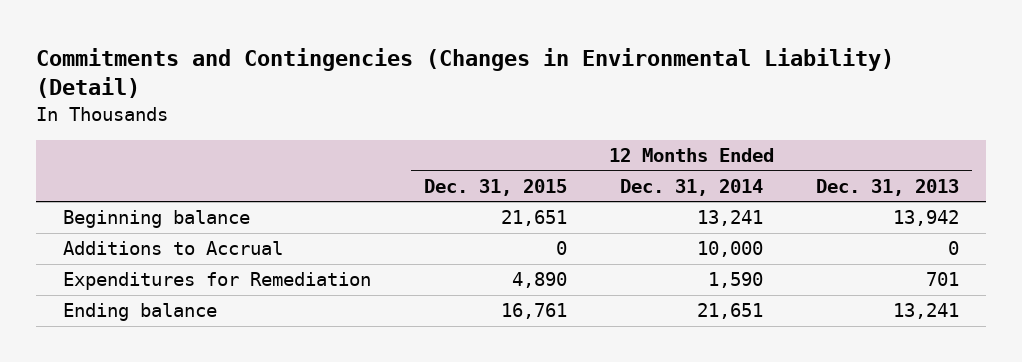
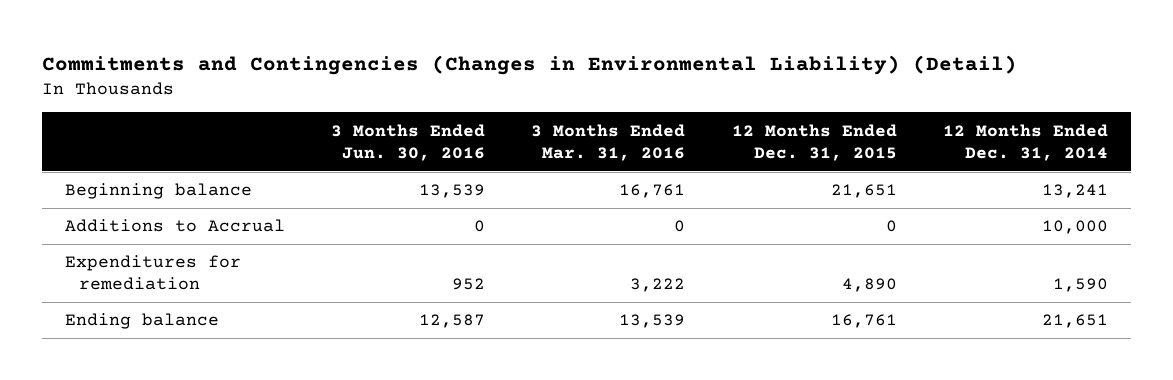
- | 12 Months Ended Dec. 31, 2015 | 12 Months Ended Dec. 31, 2014 | 12 Months Ended Dec. 31, 2013
+ | 3 Months Ended Jun. 30, 2016 | 3 Months Ended Mar. 31, 2016 | 12 Months Ended Dec. 31, 2015 | 12 Months Ended Dec. 31, 2014
- Expenditures for Remediation | 4,890 | 1,590 | 701
+ Expenditures for remediation | 952 | 3,222 | 4,890 | 1,590

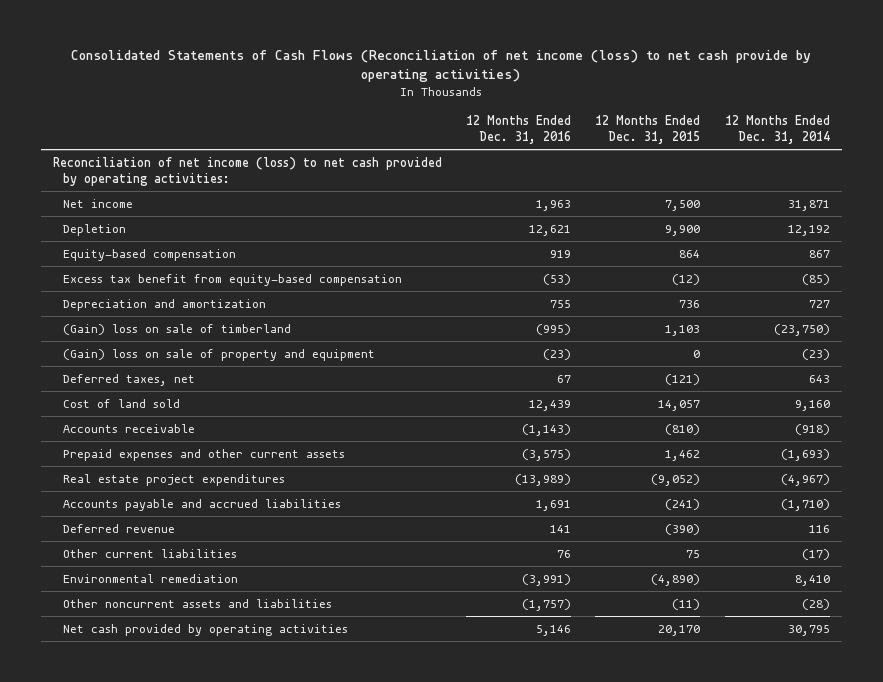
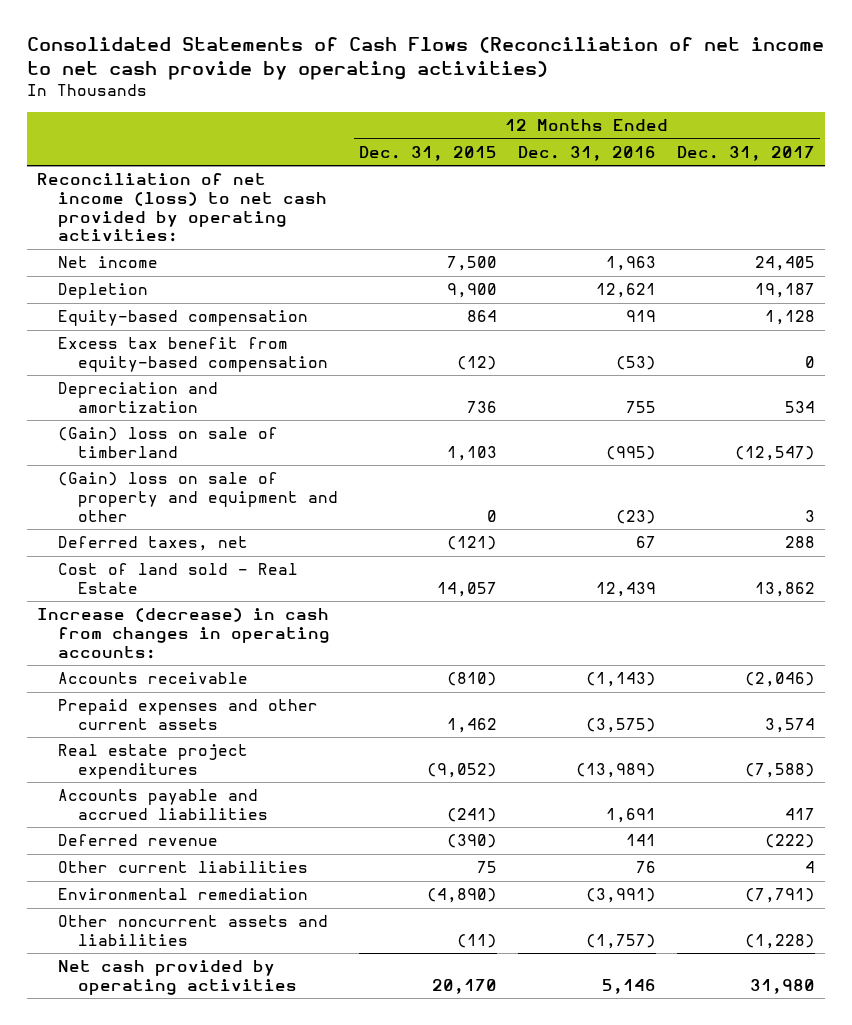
- Consolidated Statements of Cash Flows (Reconciliation of net income (loss) to net cash provide by operating activities)
+ Consolidated Statements of Cash Flows (Reconciliation of net income to net cash provide by operating activities)
- | 12 Months Ended Dec. 31, 2016 | 12 Months Ended Dec. 31, 2015 | 12 Months Ended Dec. 31, 2014
+ | 12 Months Ended Dec. 31, 2015 | 12 Months Ended Dec. 31, 2016 | 12 Months Ended Dec. 31, 2017
- (Gain) loss on sale of property and equipment | (23) | 0 | (23)
+ (Gain) loss on sale of property and equipment and other | 0 | (23) | 3
- Cost of land sold | 12,439 | 14,057 | 9,160
+ Cost of land sold - Real Estate | 14,057 | 12,439 | 13,862
+ Increase (decrease) in cash from changes in operating accounts:

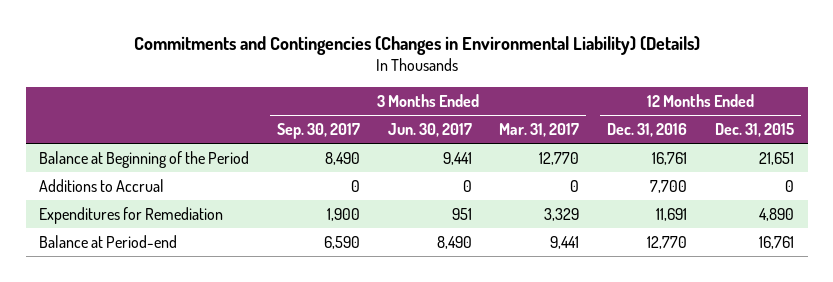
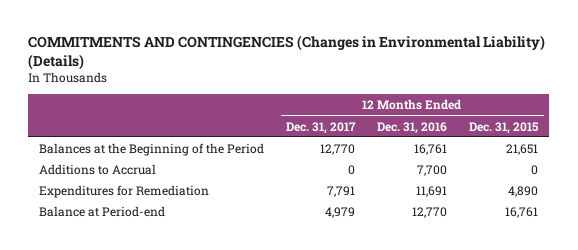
- Commitments and Contingencies (Changes in Environmental Liability) (Details)
+ COMMITMENTS AND CONTINGENCIES (Changes in Environmental Liability) (Details)
- | 3 Months Ended Sep. 30, 2017 | 3 Months Ended Jun. 30, 2017 | 3 Months Ended Mar. 31, 2017 | 12 Months Ended Dec. 31, 2016 | 12 Months Ended Dec. 31, 2015
+ | 12 Months Ended Dec. 31, 2017 | 12 Months Ended Dec. 31, 2016 | 12 Months Ended Dec. 31, 2015
- Balance at Beginning of the Period | 8,490 | 9,441 | 12,770 | 16,761 | 21,651
+ Balances at the Beginning of the Period | 12,770 | 16,761 | 21,651

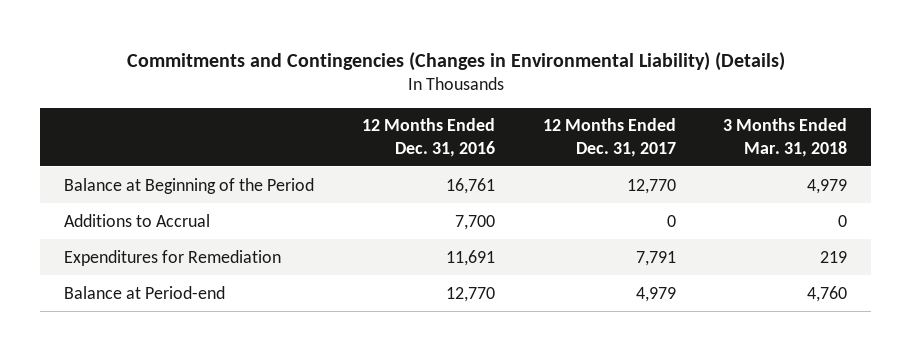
- COMMITMENTS AND CONTINGENCIES (Changes in Environmental Liability) (Details)
+ Commitments and Contingencies (Changes in Environmental Liability) (Details)
- | 12 Months Ended Dec. 31, 2017 | 12 Months Ended Dec. 31, 2016 | 12 Months Ended Dec. 31, 2015
+ | 12 Months Ended Dec. 31, 2016 | 12 Months Ended Dec. 31, 2017 | 3 Months Ended Mar. 31, 2018
- Balances at the Beginning of the Period | 12,770 | 16,761 | 21,651
+ Balance at Beginning of the Period | 16,761 | 12,770 | 4,979

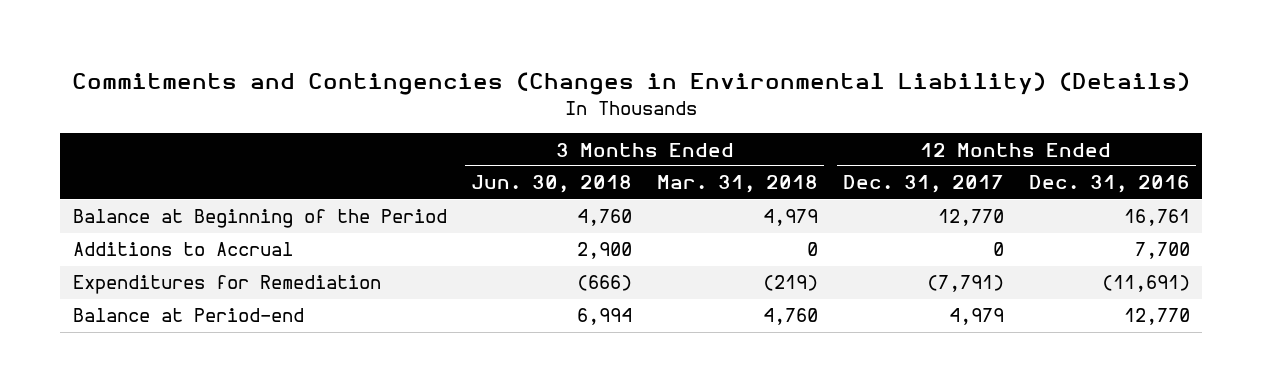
- | 12 Months Ended Dec. 31, 2016 | 12 Months Ended Dec. 31, 2017 | 3 Months Ended Mar. 31, 2018
+ | 3 Months Ended Jun. 30, 2018 | 3 Months Ended Mar. 31, 2018 | 12 Months Ended Dec. 31, 2017 | 12 Months Ended Dec. 31, 2016
- Expenditures for Remediation | 11,691 | 7,791 | 219
+ Expenditures for Remediation | (666) | (219) | (7,791) | (11,691)

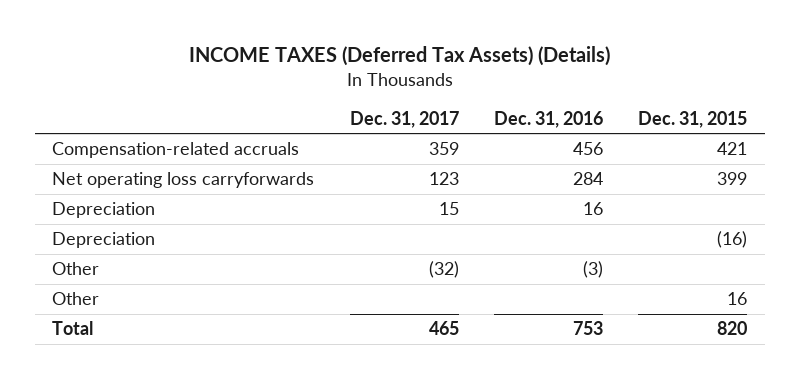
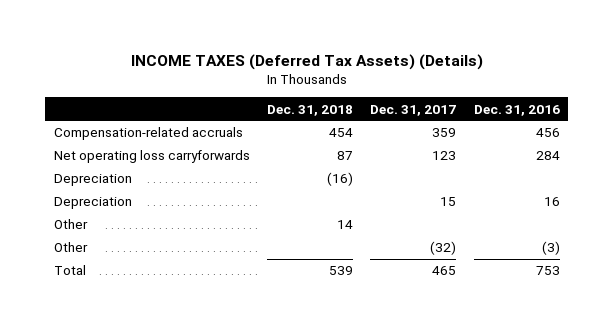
- | Dec. 31, 2017 | Dec. 31, 2016 | Dec. 31, 2015
+ | Dec. 31, 2018 | Dec. 31, 2017 | Dec. 31, 2016
moved down: Depreciation | | 15 | 16
moved down: Other | | (32) | (3)

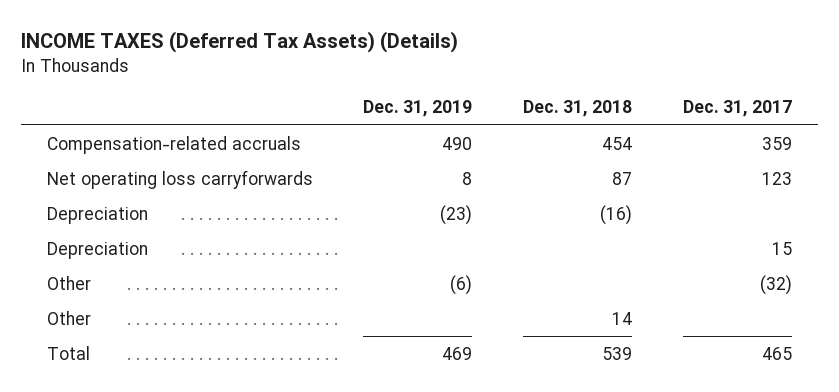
- | Dec. 31, 2018 | Dec. 31, 2017 | Dec. 31, 2016
+ | Dec. 31, 2019 | Dec. 31, 2018 | Dec. 31, 2017
moved down: Other | | 14 |

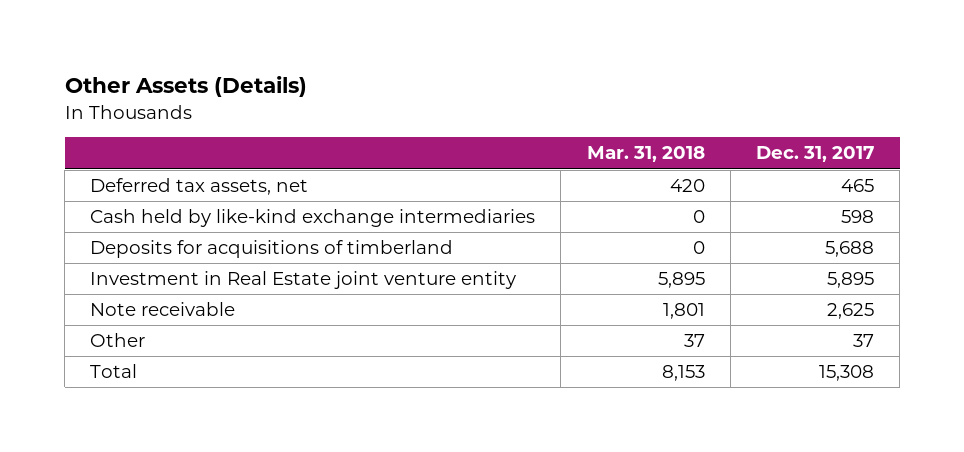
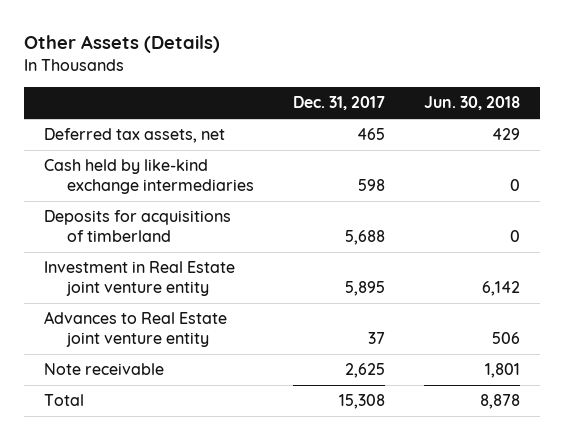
- | Mar. 31, 2018 | Dec. 31, 2017
+ | Dec. 31, 2017 | Jun. 30, 2018
+ Advances to Real Estate joint venture entity | 37 | 506
- Other | 37 | 37

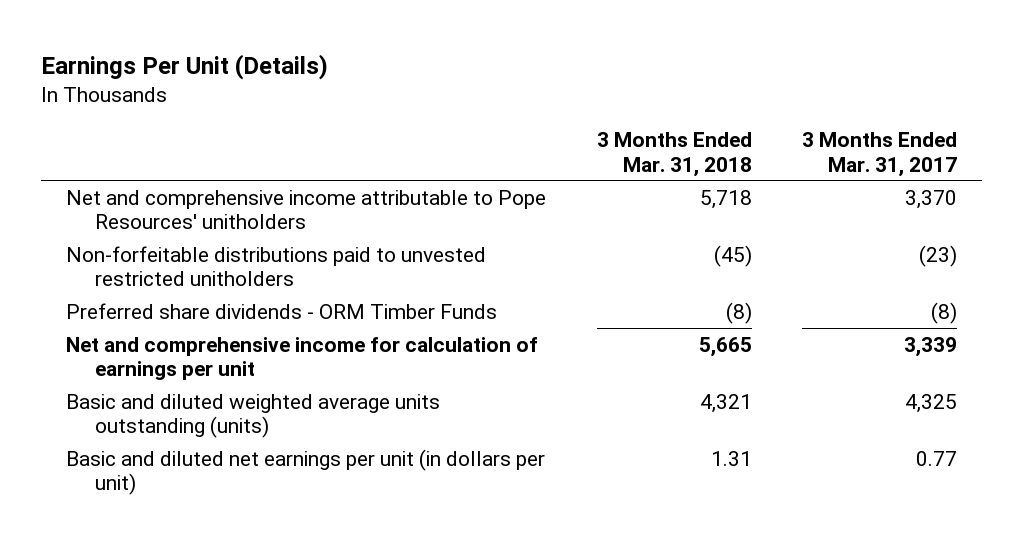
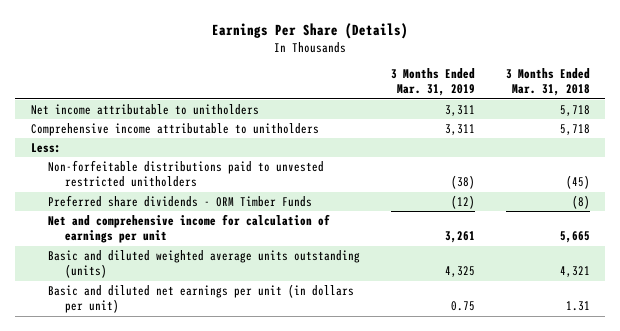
- Earnings Per Unit (Details)
+ Earnings Per Share (Details)
- | 3 Months Ended Mar. 31, 2018 | 3 Months Ended Mar. 31, 2017
+ | 3 Months Ended Mar. 31, 2019 | 3 Months Ended Mar. 31, 2018
- Net and comprehensive income attributable to Pope Resources' unitholders | 5,718 | 3,370
+ Net income attributable to unitholders | 3,311 | 5,718
+ Comprehensive income attributable to unitholders | 3,311 | 5,718
+ Less:

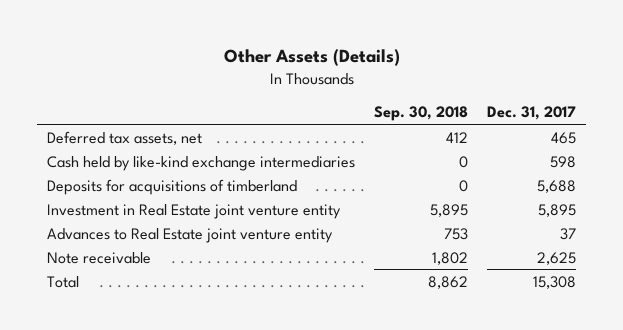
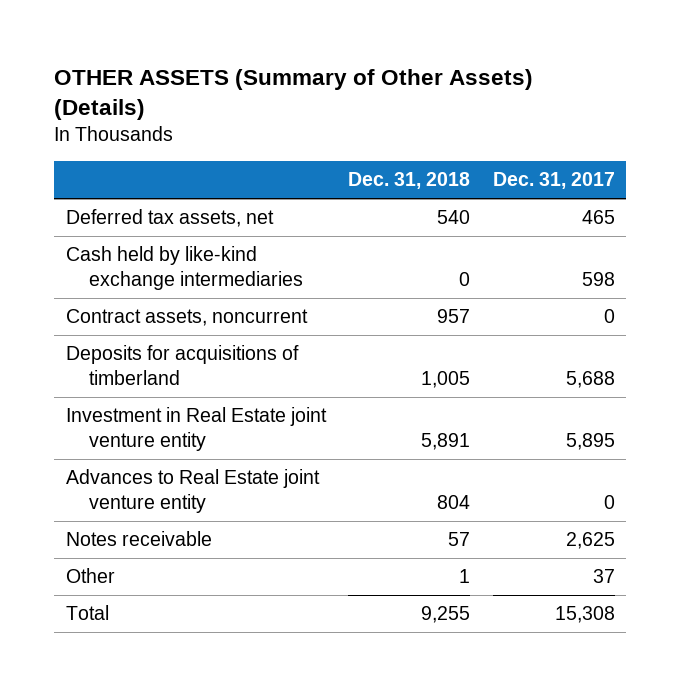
- Other Assets (Details)
+ OTHER ASSETS (Summary of Other Assets) (Details)
- | Sep. 30, 2018 | Dec. 31, 2017
+ | Dec. 31, 2018 | Dec. 31, 2017
+ Contract assets, noncurrent | 957 | 0
- Advances to Real Estate joint venture entity | 753 | 37
- Note receivable | 1,802 | 2,625
+ Advances to Real Estate joint venture entity | 804 | 0
+ Notes receivable | 57 | 2,625
+ Other | 1 | 37

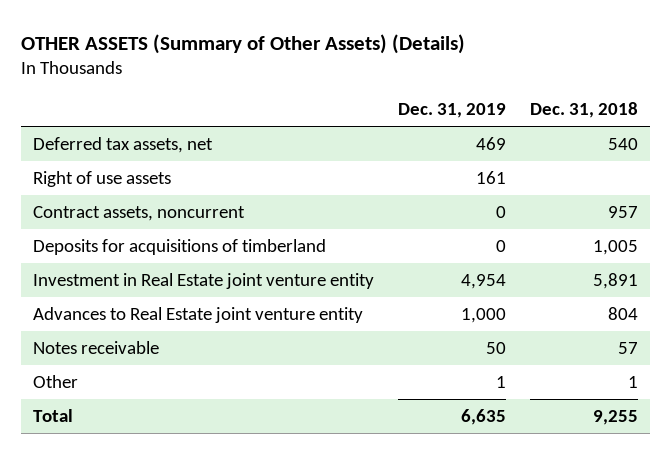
- | Dec. 31, 2018 | Dec. 31, 2017
+ | Dec. 31, 2019 | Dec. 31, 2018
- Cash held by like-kind exchange intermediaries | 0 | 598
+ Right of use assets | 161 |

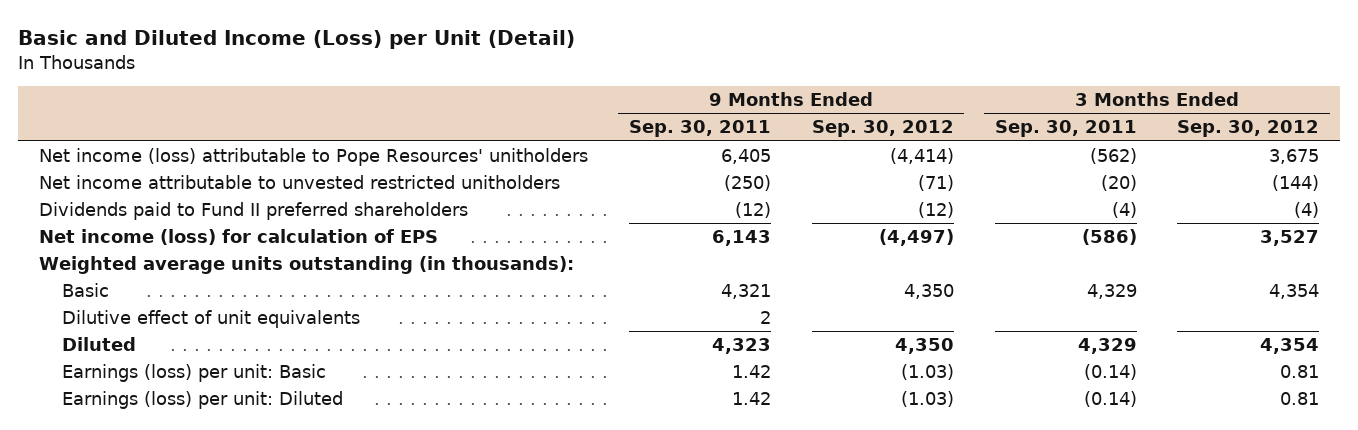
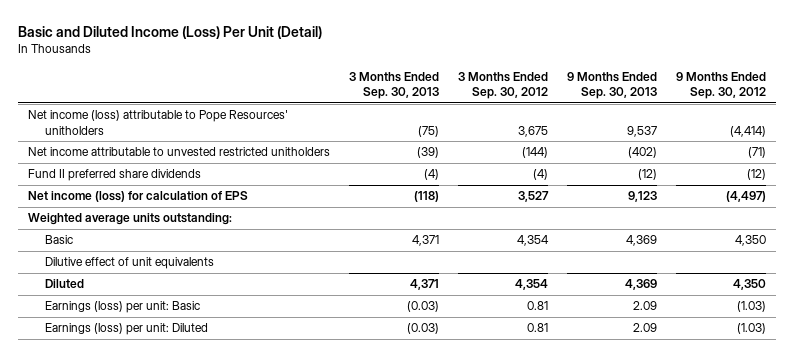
- Basic and Diluted Income (Loss) per Unit (Detail)
+ Basic and Diluted Income (Loss) Per Unit (Detail)
- | 9 Months Ended Sep. 30, 2011 | 9 Months Ended Sep. 30, 2012 | 3 Months Ended Sep. 30, 2011 | 3 Months Ended Sep. 30, 2012
+ | 3 Months Ended Sep. 30, 2013 | 3 Months Ended Sep. 30, 2012 | 9 Months Ended Sep. 30, 2013 | 9 Months Ended Sep. 30, 2012
- Dividends paid to Fund II preferred shareholders | (12) | (12) | (4) | (4)
+ Fund II preferred share dividends | (4) | (4) | (12) | (12)
- Weighted average units outstanding (in thousands):
+ Weighted average units outstanding:

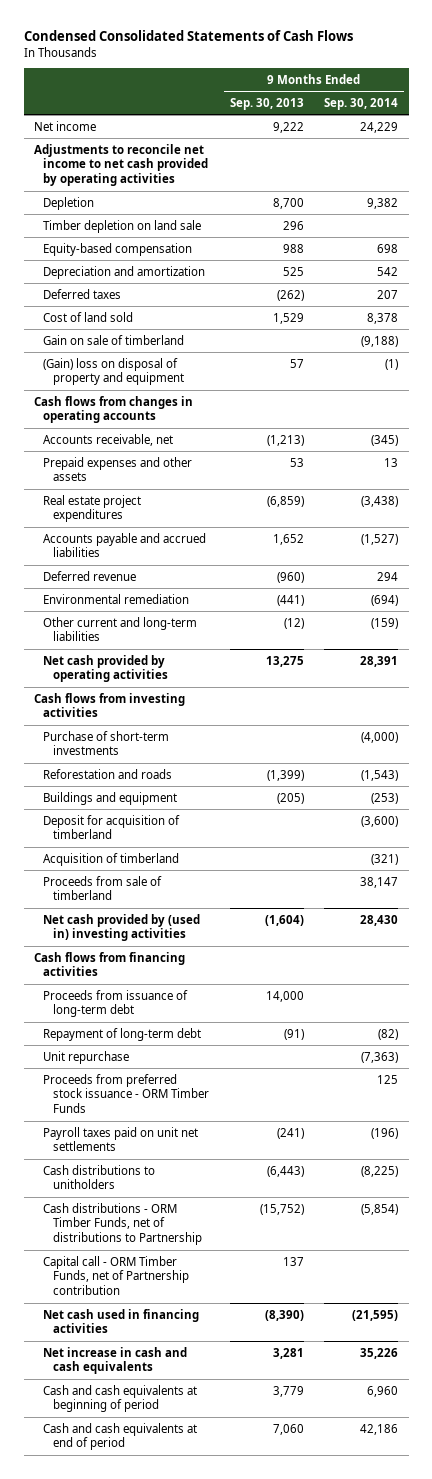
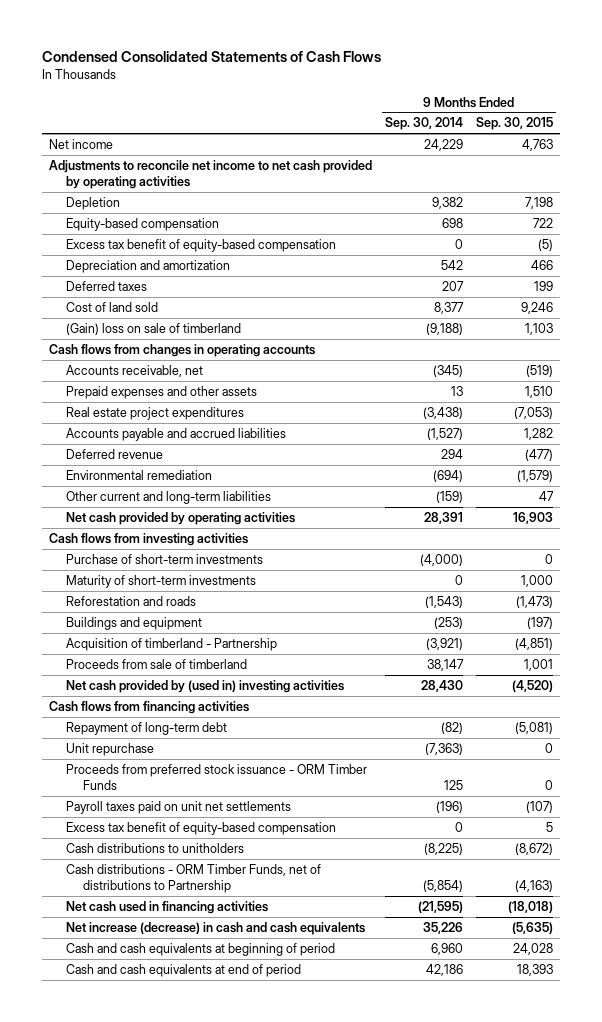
- | 9 Months Ended Sep. 30, 2013 | 9 Months Ended Sep. 30, 2014
+ | 9 Months Ended Sep. 30, 2014 | 9 Months Ended Sep. 30, 2015
- Timber depletion on land sale | 296 |
+ Excess tax benefit of equity-based compensation | 0 | (5)
- Cost of land sold | 1,529 | 8,378
- Gain on sale of timberland | | (9,188)
- (Gain) loss on disposal of property and equipment | 57 | (1)
+ Cost of land sold | 8,377 | 9,246
+ (Gain) loss on sale of timberland | (9,188) | 1,103
+ Maturity of short-term investments | 0 | 1,000
- Deposit for acquisition of timberland | | (3,600)
- Acquisition of timberland | | (321)
+ Acquisition of timberland - Partnership | (3,921) | (4,851)
- Proceeds from issuance of long-term debt | 14,000 |
+ Excess tax benefit of equity-based compensation | 0 | 5
- Capital call - ORM Timber Funds, net of Partnership contribution | 137 |
- Net increase in cash and cash equivalents | 3,281 | 35,226
+ Net increase (decrease) in cash and cash equivalents | 35,226 | (5,635)

